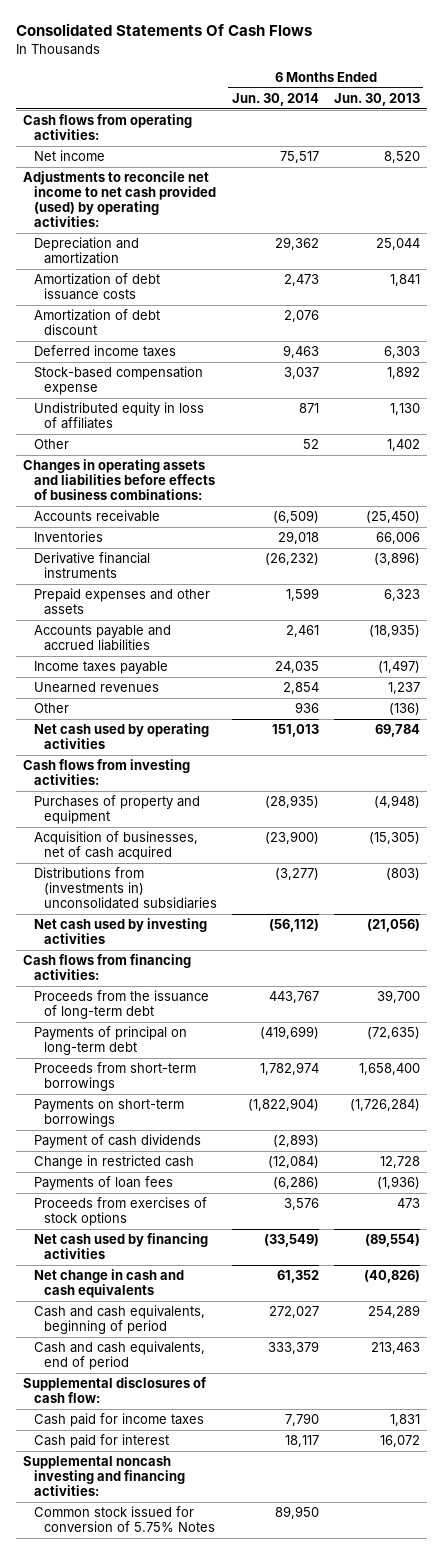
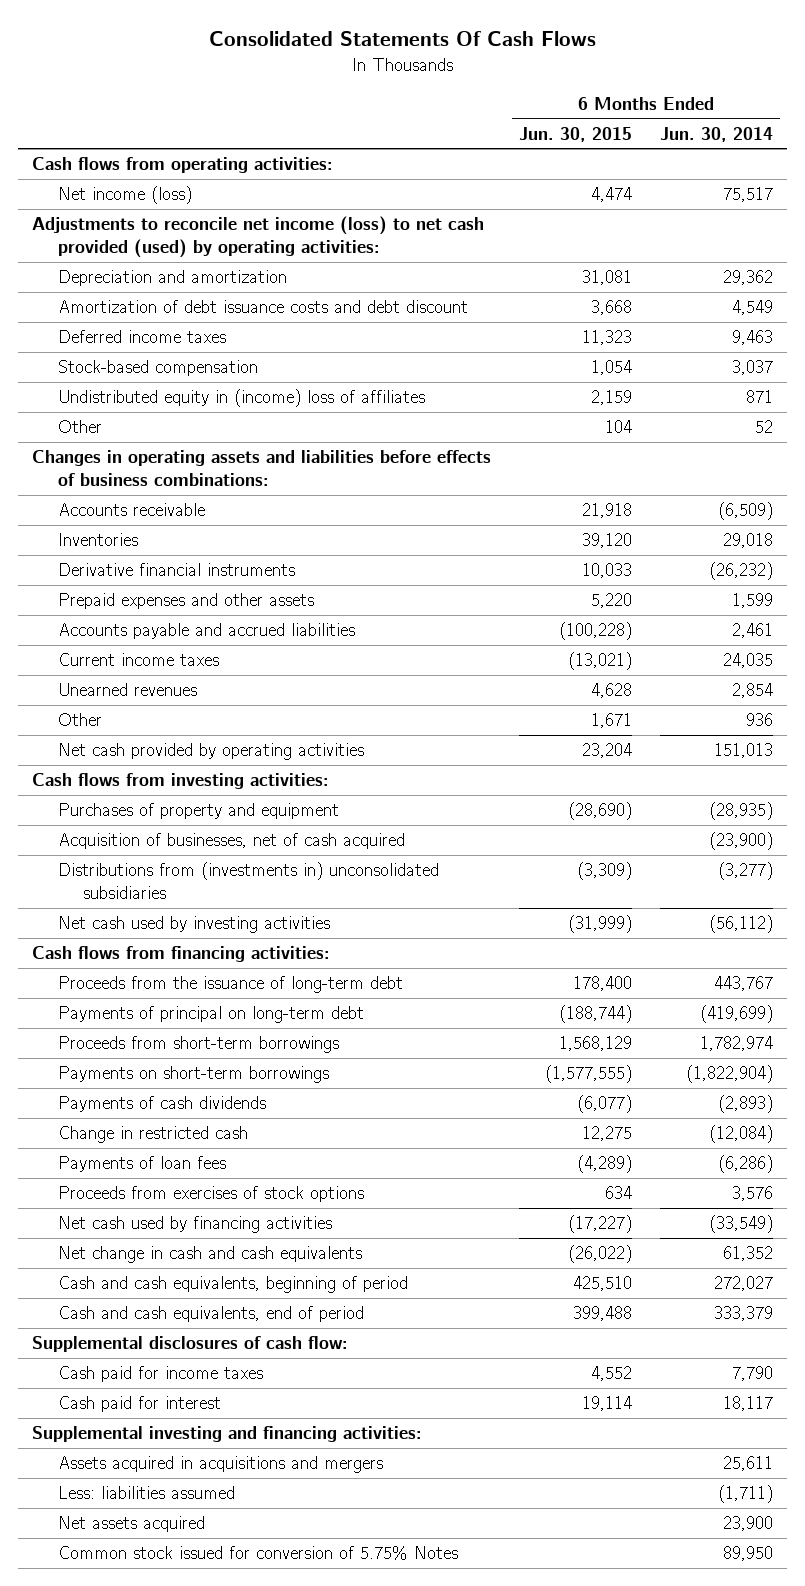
- | 6 Months Ended Jun. 30, 2014 | 6 Months Ended Jun. 30, 2013
+ | 6 Months Ended Jun. 30, 2015 | 6 Months Ended Jun. 30, 2014
- Net income | 75,517 | 8,520
- Adjustments to reconcile net income to net cash provided (used) by operating activities:
+ Net income (loss) | 4,474 | 75,517
+ Adjustments to reconcile net income (loss) to net cash provided (used) by operating activities:
- Amortization of debt issuance costs | 2,473 | 1,841
- Amortization of debt discount | 2,076 |
+ Amortization of debt issuance costs and debt discount | 3,668 | 4,549
- Stock-based compensation expense | 3,037 | 1,892
- Undistributed equity in loss of affiliates | 871 | 1,130
+ Stock-based compensation | 1,054 | 3,037
+ Undistributed equity in (income) loss of affiliates | 2,159 | 871
- Income taxes payable | 24,035 | (1,497)
+ Current income taxes | (13,021) | 24,035
- Net cash used by operating activities | 151,013 | 69,784
+ Net cash provided by operating activities | 23,204 | 151,013
- Payment of cash dividends | (2,893) |
+ Payments of cash dividends | (6,077) | (2,893)
- Supplemental noncash investing and financing activities:
+ Supplemental investing and financing activities:
+ Assets acquired in acquisitions and mergers | | 25,611
+ Less: liabilities assumed | | (1,711)
+ Net assets acquired | | 23,900

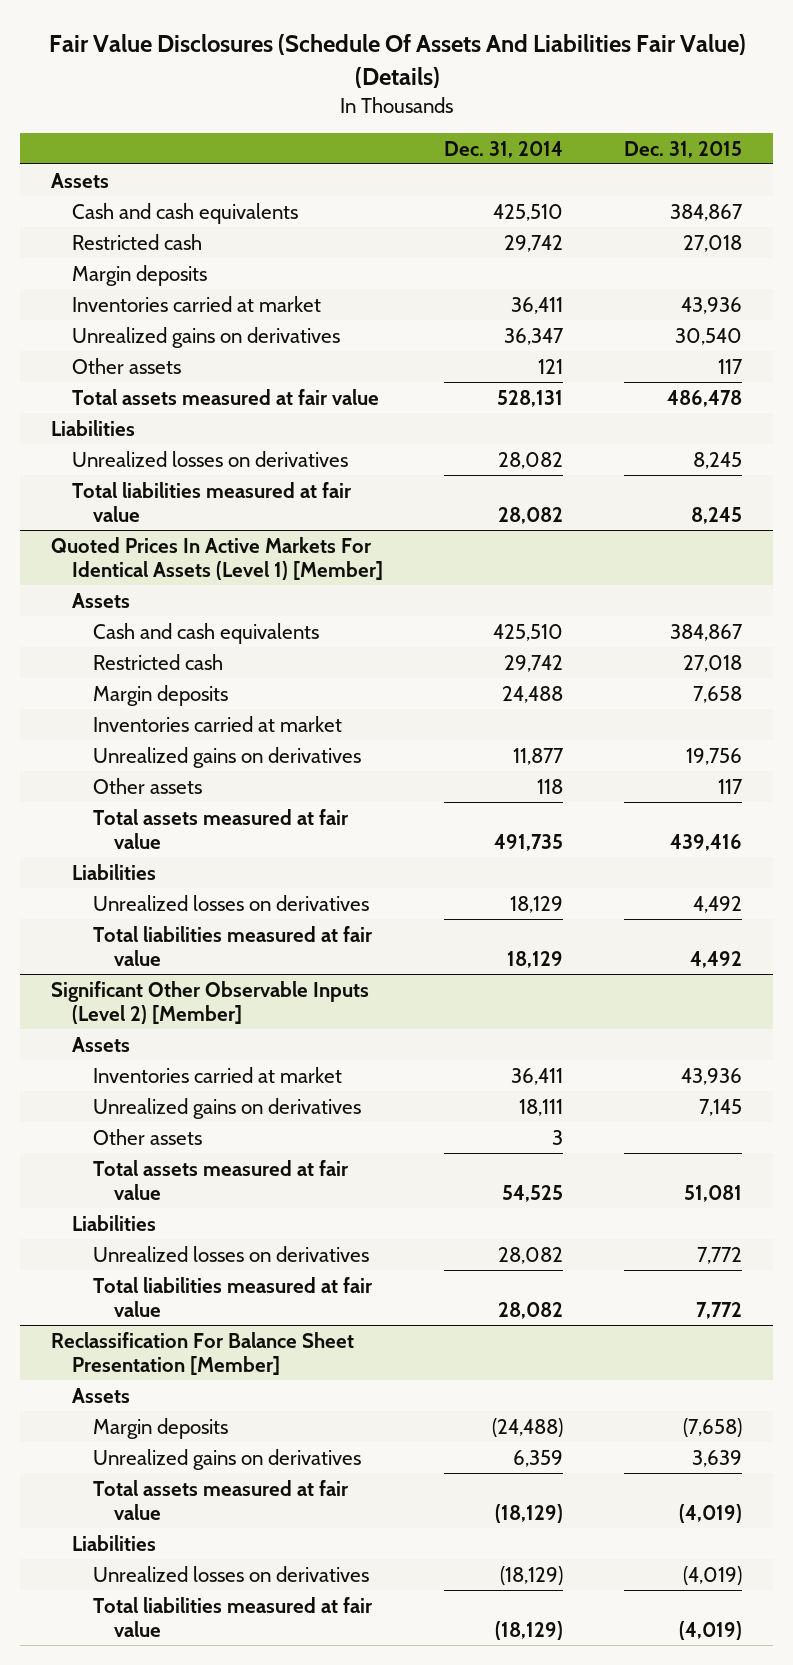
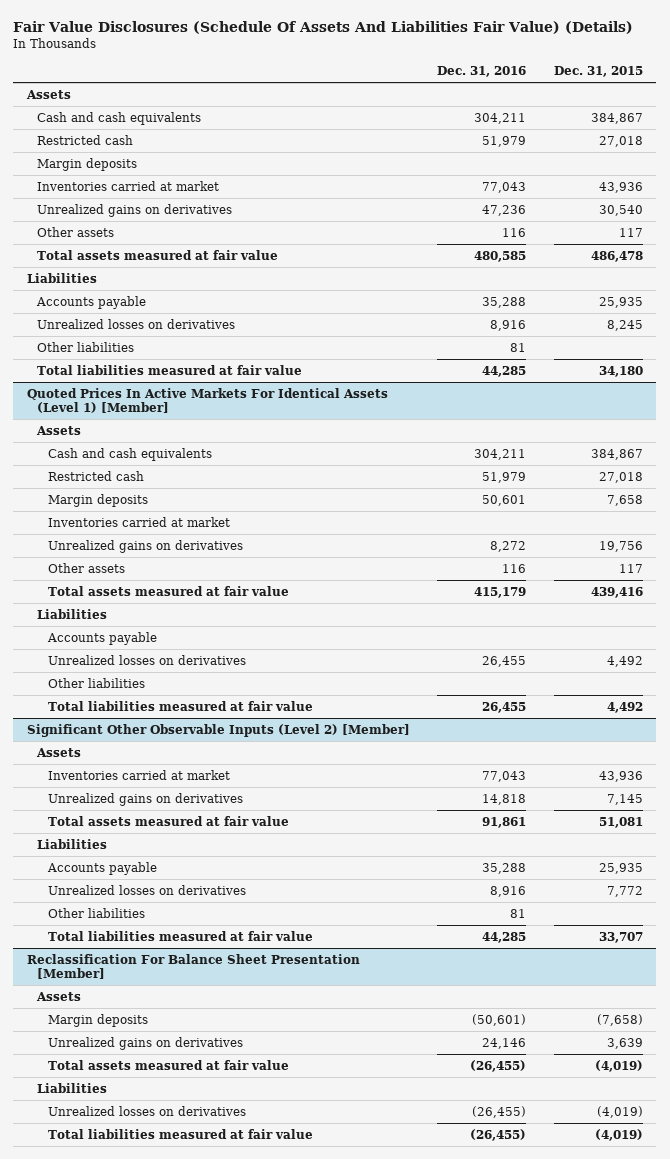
- | Dec. 31, 2014 | Dec. 31, 2015
+ | Dec. 31, 2016 | Dec. 31, 2015
+ Accounts payable | 35,288 | 25,935
- Total liabilities measured at fair value | 28,082 | 8,245
+ Other liabilities | 81 |
+ Total liabilities measured at fair value | 44,285 | 34,180
@ Quoted Prices In Active Markets For Identical Assets (Level 1) [Member]
+ Accounts payable
+ Other liabilities
@ Significant Other Observable Inputs (Level 2) [Member]
- Other assets | 3 |
+ Accounts payable | 35,288 | 25,935
- Total liabilities measured at fair value | 28,082 | 7,772
+ Other liabilities | 81 |
+ Total liabilities measured at fair value | 44,285 | 33,707

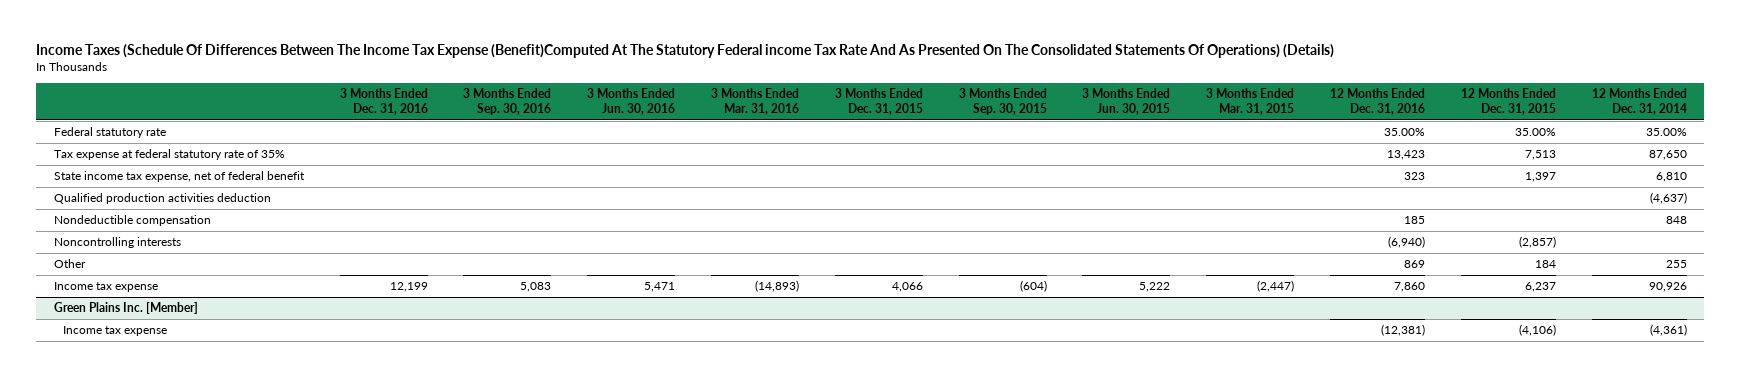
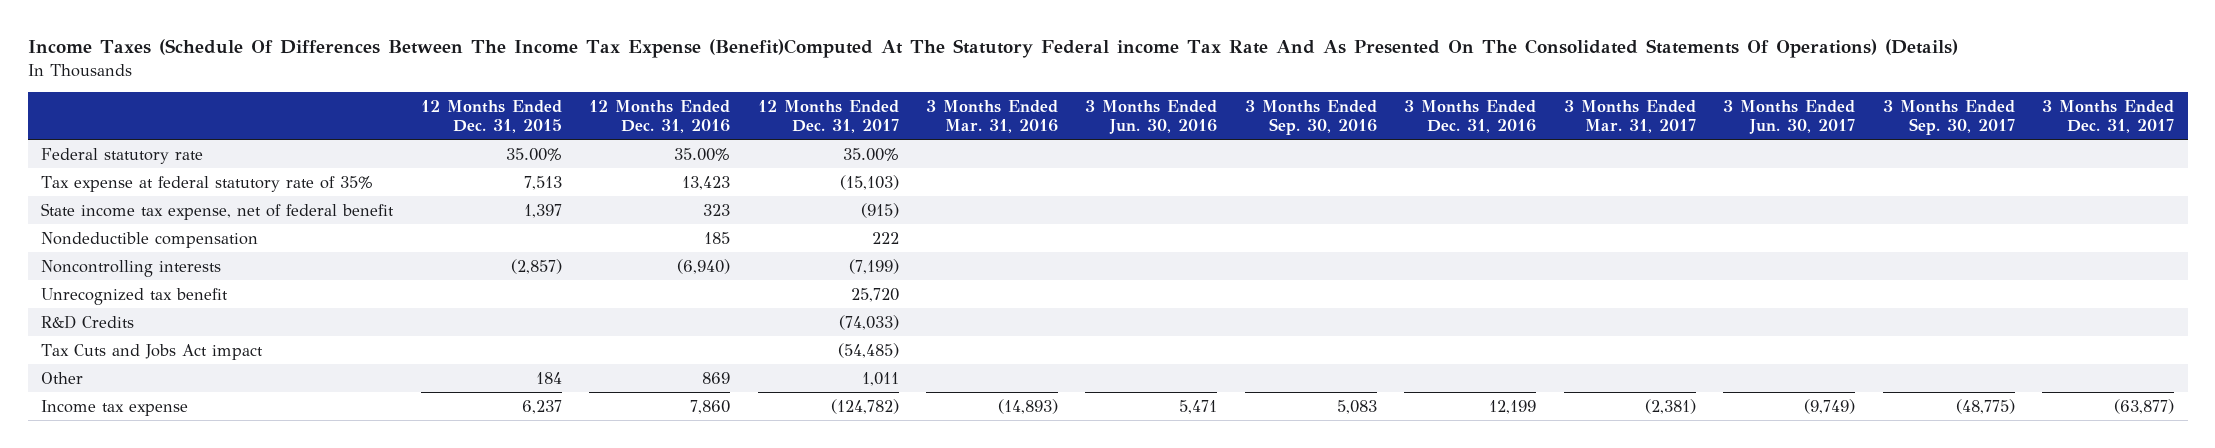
- | 3 Months Ended Dec. 31, 2016 | 3 Months Ended Sep. 30, 2016 | 3 Months Ended Jun. 30, 2016 | 3 Months Ended Mar. 31, 2016 | 3 Months Ended Dec. 31, 2015 | 3 Months Ended Sep. 30, 2015 | 3 Months Ended Jun. 30, 2015 | 3 Months Ended Mar. 31, 2015 | 12 Months Ended Dec. 31, 2016 | 12 Months Ended Dec. 31, 2015 | 12 Months Ended Dec. 31, 2014
+ | 12 Months Ended Dec. 31, 2015 | 12 Months Ended Dec. 31, 2016 | 12 Months Ended Dec. 31, 2017 | 3 Months Ended Mar. 31, 2016 | 3 Months Ended Jun. 30, 2016 | 3 Months Ended Sep. 30, 2016 | 3 Months Ended Dec. 31, 2016 | 3 Months Ended Mar. 31, 2017 | 3 Months Ended Jun. 30, 2017 | 3 Months Ended Sep. 30, 2017 | 3 Months Ended Dec. 31, 2017
- Qualified production activities deduction | | | | | | | | | | | (4,637)
+ Unrecognized tax benefit | | | 25,720 | | | | | | | |
+ R&D Credits | | | (74,033) | | | | | | | |
+ Tax Cuts and Jobs Act impact | | | (54,485) | | | | | | | |
- Green Plains Inc. [Member]
- Income tax expense | | | | | | | | | (12,381) | (4,106) | (4,361)

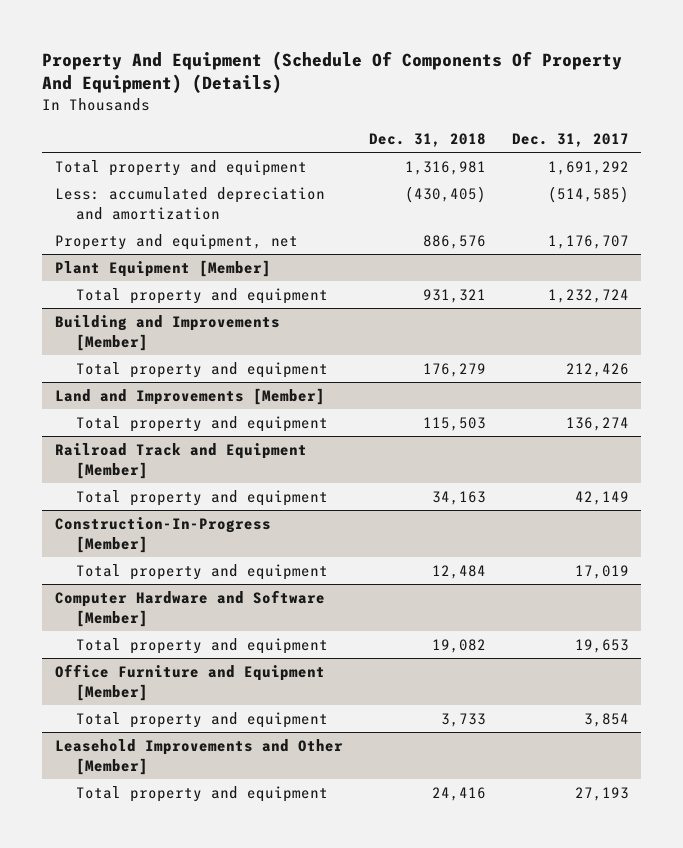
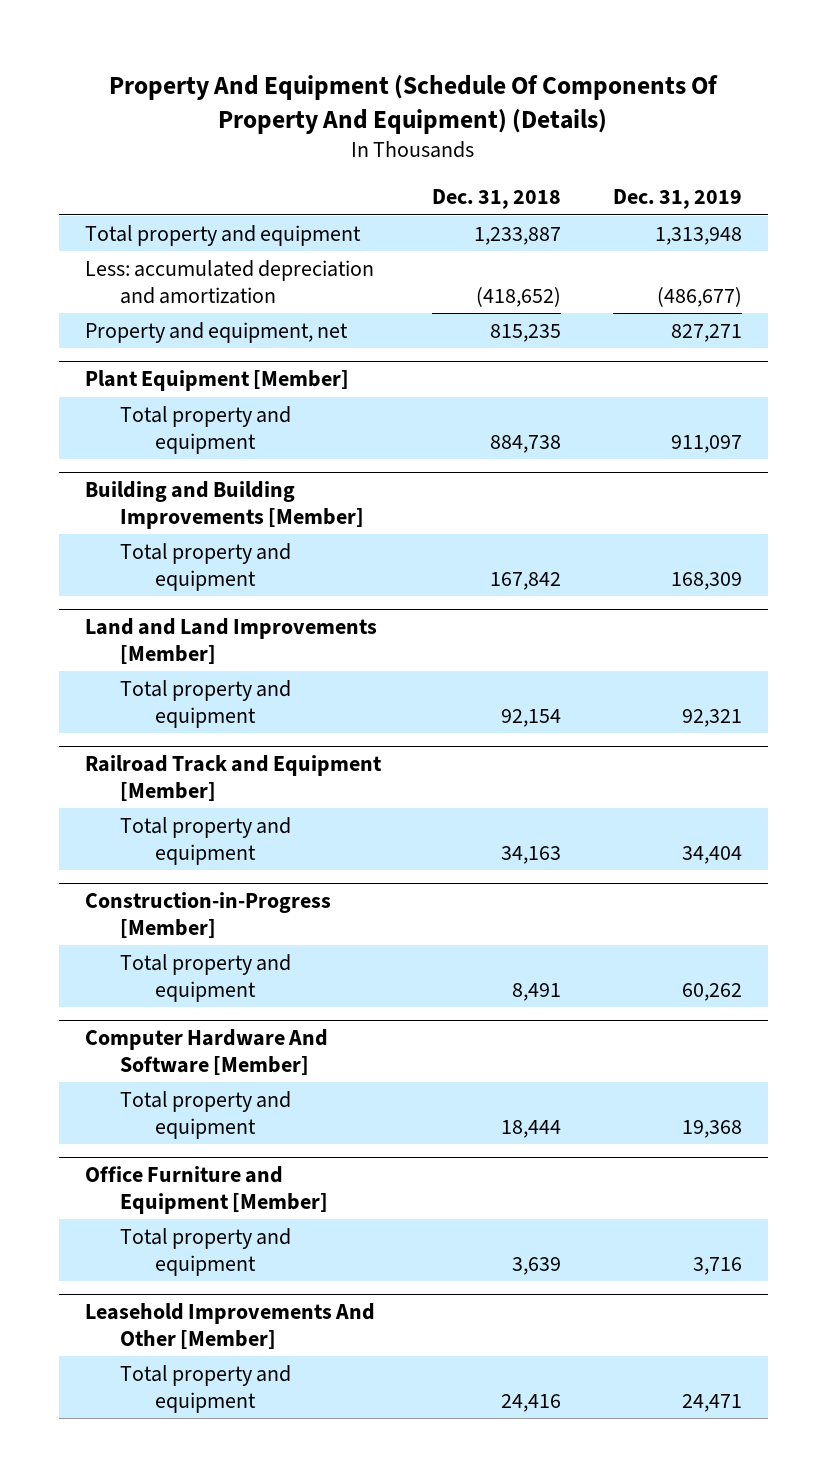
- | Dec. 31, 2018 | Dec. 31, 2017
+ | Dec. 31, 2018 | Dec. 31, 2019
- Total property and equipment | 1,316,981 | 1,691,292
- Less: accumulated depreciation and amortization | (430,405) | (514,585)
- Property and equipment, net | 886,576 | 1,176,707
+ Total property and equipment | 1,233,887 | 1,313,948
+ Less: accumulated depreciation and amortization | (418,652) | (486,677)
+ Property and equipment, net | 815,235 | 827,271
@ Plant Equipment [Member]
- Total property and equipment | 931,321 | 1,232,724
- Building and Improvements [Member]
- Total property and equipment | 176,279 | 212,426
- Land and Improvements [Member]
- Total property and equipment | 115,503 | 136,274
@ Plant Equipment [Member]
+ Total property and equipment | 884,738 | 911,097
+ Building and Building Improvements [Member]
+ Total property and equipment | 167,842 | 168,309
+ Land and Land Improvements [Member]
+ Total property and equipment | 92,154 | 92,321
- Construction-In-Progress [Member]
- Total property and equipment | 12,484 | 17,019
- Computer Hardware and Software [Member]
- Total property and equipment | 19,082 | 19,653
+ Construction-in-Progress [Member]
+ Total property and equipment | 8,491 | 60,262
+ Computer Hardware And Software [Member]
+ Total property and equipment | 18,444 | 19,368
@ Office Furniture and Equipment [Member]
- Total property and equipment | 3,733 | 3,854
- Leasehold Improvements and Other [Member]
@ Office Furniture and Equipment [Member]
+ Total property and equipment | 3,639 | 3,716
+ Leasehold Improvements And Other [Member]

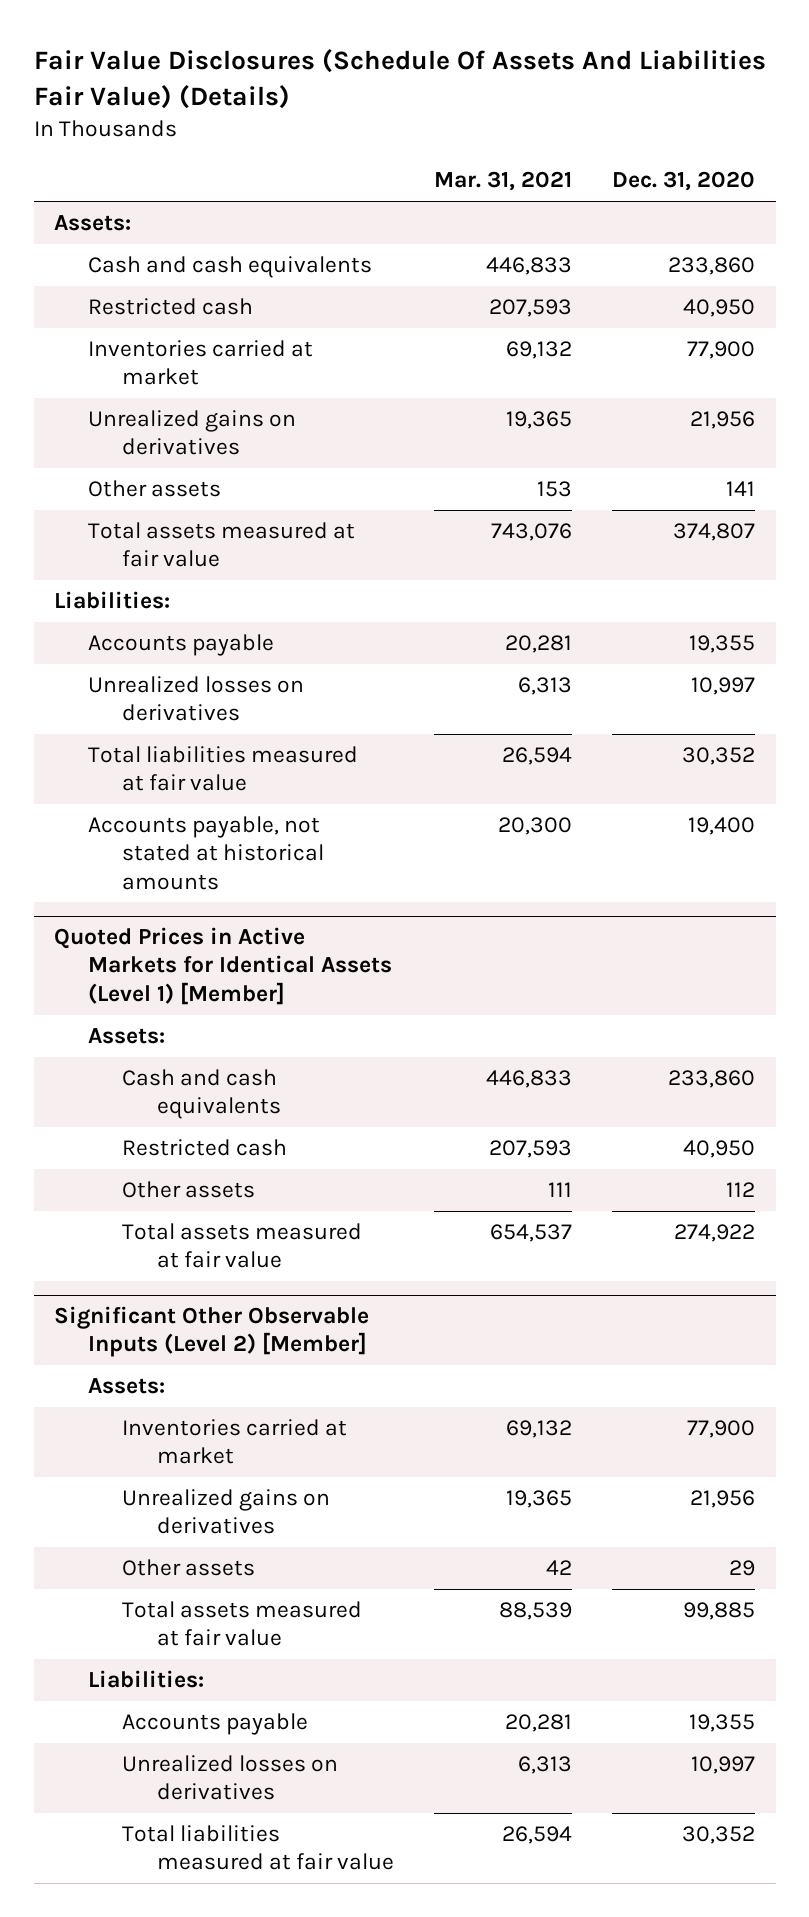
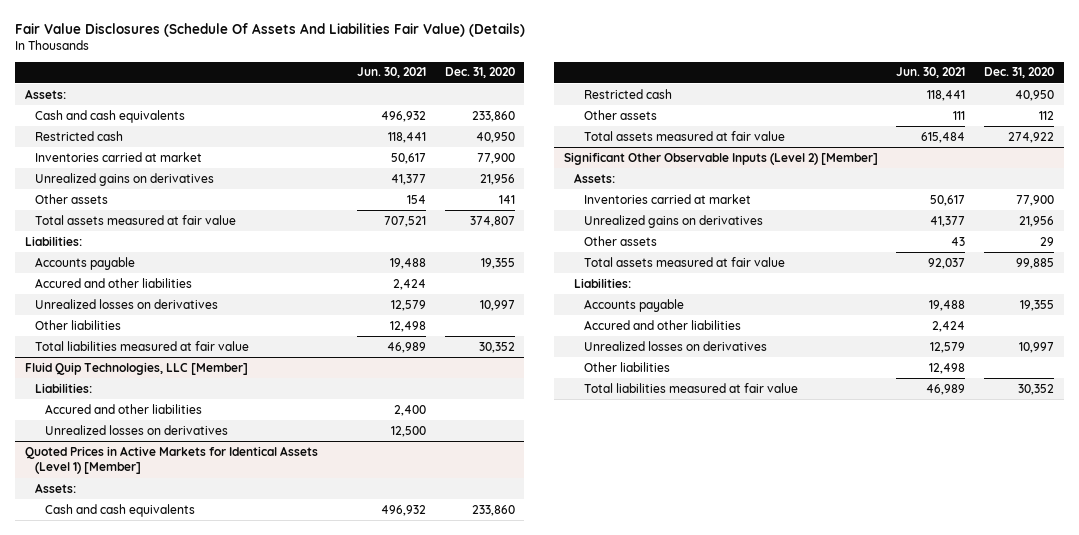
- | Mar. 31, 2021 | Dec. 31, 2020
+ | Jun. 30, 2021 | Dec. 31, 2020
+ Accured and other liabilities | 2,424 |
+ Other liabilities | 12,498 |
- Accounts payable, not stated at historical amounts | 20,300 | 19,400
+ Fluid Quip Technologies, LLC [Member]
+ Liabilities:
+ Accured and other liabilities | 2,400 |
+ Unrealized losses on derivatives | 12,500 |
@ Significant Other Observable Inputs (Level 2) [Member]
+ Accured and other liabilities | 2,424 |
+ Other liabilities | 12,498 |

